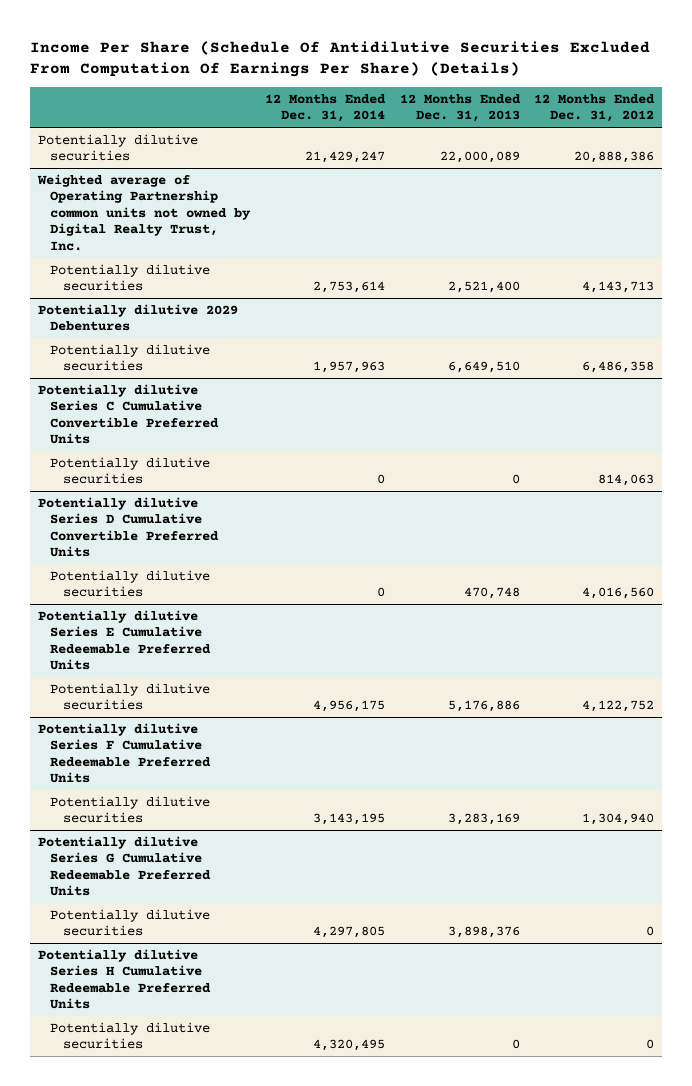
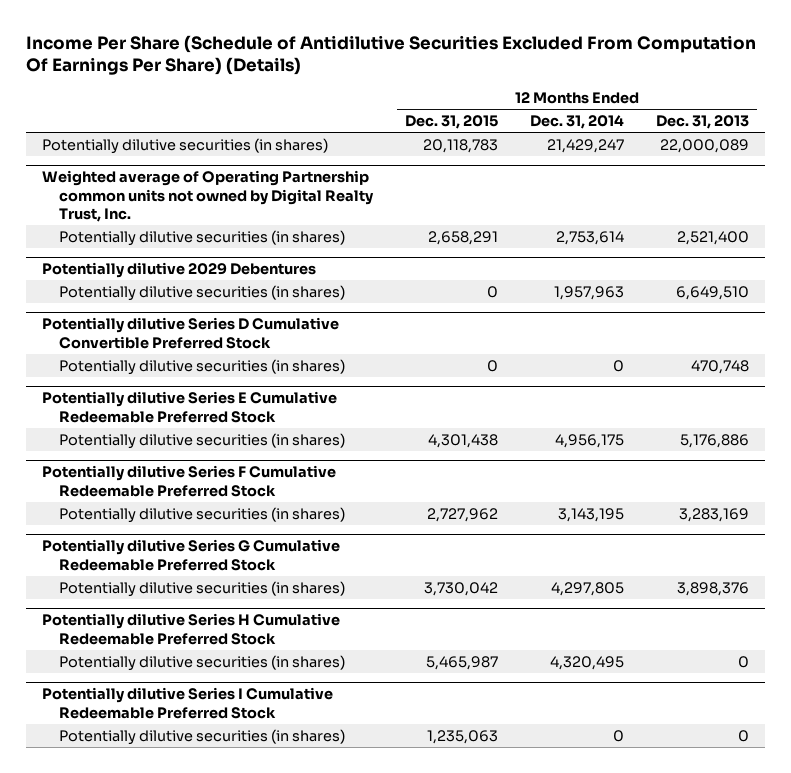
- Income Per Share (Schedule Of Antidilutive Securities Excluded From Computation Of Earnings Per Share) (Details)
+ Income Per Share (Schedule of Antidilutive Securities Excluded From Computation Of Earnings Per Share) (Details)
- | 12 Months Ended Dec. 31, 2014 | 12 Months Ended Dec. 31, 2013 | 12 Months Ended Dec. 31, 2012
+ | 12 Months Ended Dec. 31, 2015 | 12 Months Ended Dec. 31, 2014 | 12 Months Ended Dec. 31, 2013
- Potentially dilutive securities | 21,429,247 | 22,000,089 | 20,888,386
+ Potentially dilutive securities (in shares) | 20,118,783 | 21,429,247 | 22,000,089
@ Weighted average of Operating Partnership common units not owned by Digital Realty Trust, Inc.
- Potentially dilutive securities | 2,753,614 | 2,521,400 | 4,143,713
+ Potentially dilutive securities (in shares) | 2,658,291 | 2,753,614 | 2,521,400
@ Potentially dilutive 2029 Debentures
- Potentially dilutive securities | 1,957,963 | 6,649,510 | 6,486,358
- Potentially dilutive Series C Cumulative Convertible Preferred Units
- Potentially dilutive securities | 0 | 0 | 814,063
- Potentially dilutive Series D Cumulative Convertible Preferred Units
- Potentially dilutive securities | 0 | 470,748 | 4,016,560
- Potentially dilutive Series E Cumulative Redeemable Preferred Units
- Potentially dilutive securities | 4,956,175 | 5,176,886 | 4,122,752
- Potentially dilutive Series F Cumulative Redeemable Preferred Units
- Potentially dilutive securities | 3,143,195 | 3,283,169 | 1,304,940
- Potentially dilutive Series G Cumulative Redeemable Preferred Units
- Potentially dilutive securities | 4,297,805 | 3,898,376 | 0
- Potentially dilutive Series H Cumulative Redeemable Preferred Units
- Potentially dilutive securities | 4,320,495 | 0 | 0
@ Potentially dilutive 2029 Debentures
+ Potentially dilutive securities (in shares) | 0 | 1,957,963 | 6,649,510
+ Potentially dilutive Series D Cumulative Convertible Preferred Stock
+ Potentially dilutive securities (in shares) | 0 | 0 | 470,748
+ Potentially dilutive Series E Cumulative Redeemable Preferred Stock
+ Potentially dilutive securities (in shares) | 4,301,438 | 4,956,175 | 5,176,886
+ Potentially dilutive Series F Cumulative Redeemable Preferred Stock
+ Potentially dilutive securities (in shares) | 2,727,962 | 3,143,195 | 3,283,169
+ Potentially dilutive Series G Cumulative Redeemable Preferred Stock
+ Potentially dilutive securities (in shares) | 3,730,042 | 4,297,805 | 3,898,376
+ Potentially dilutive Series H Cumulative Redeemable Preferred Stock
+ Potentially dilutive securities (in shares) | 5,465,987 | 4,320,495 | 0
+ Potentially dilutive Series I Cumulative Redeemable Preferred Stock
+ Potentially dilutive securities (in shares) | 1,235,063 | 0 | 0

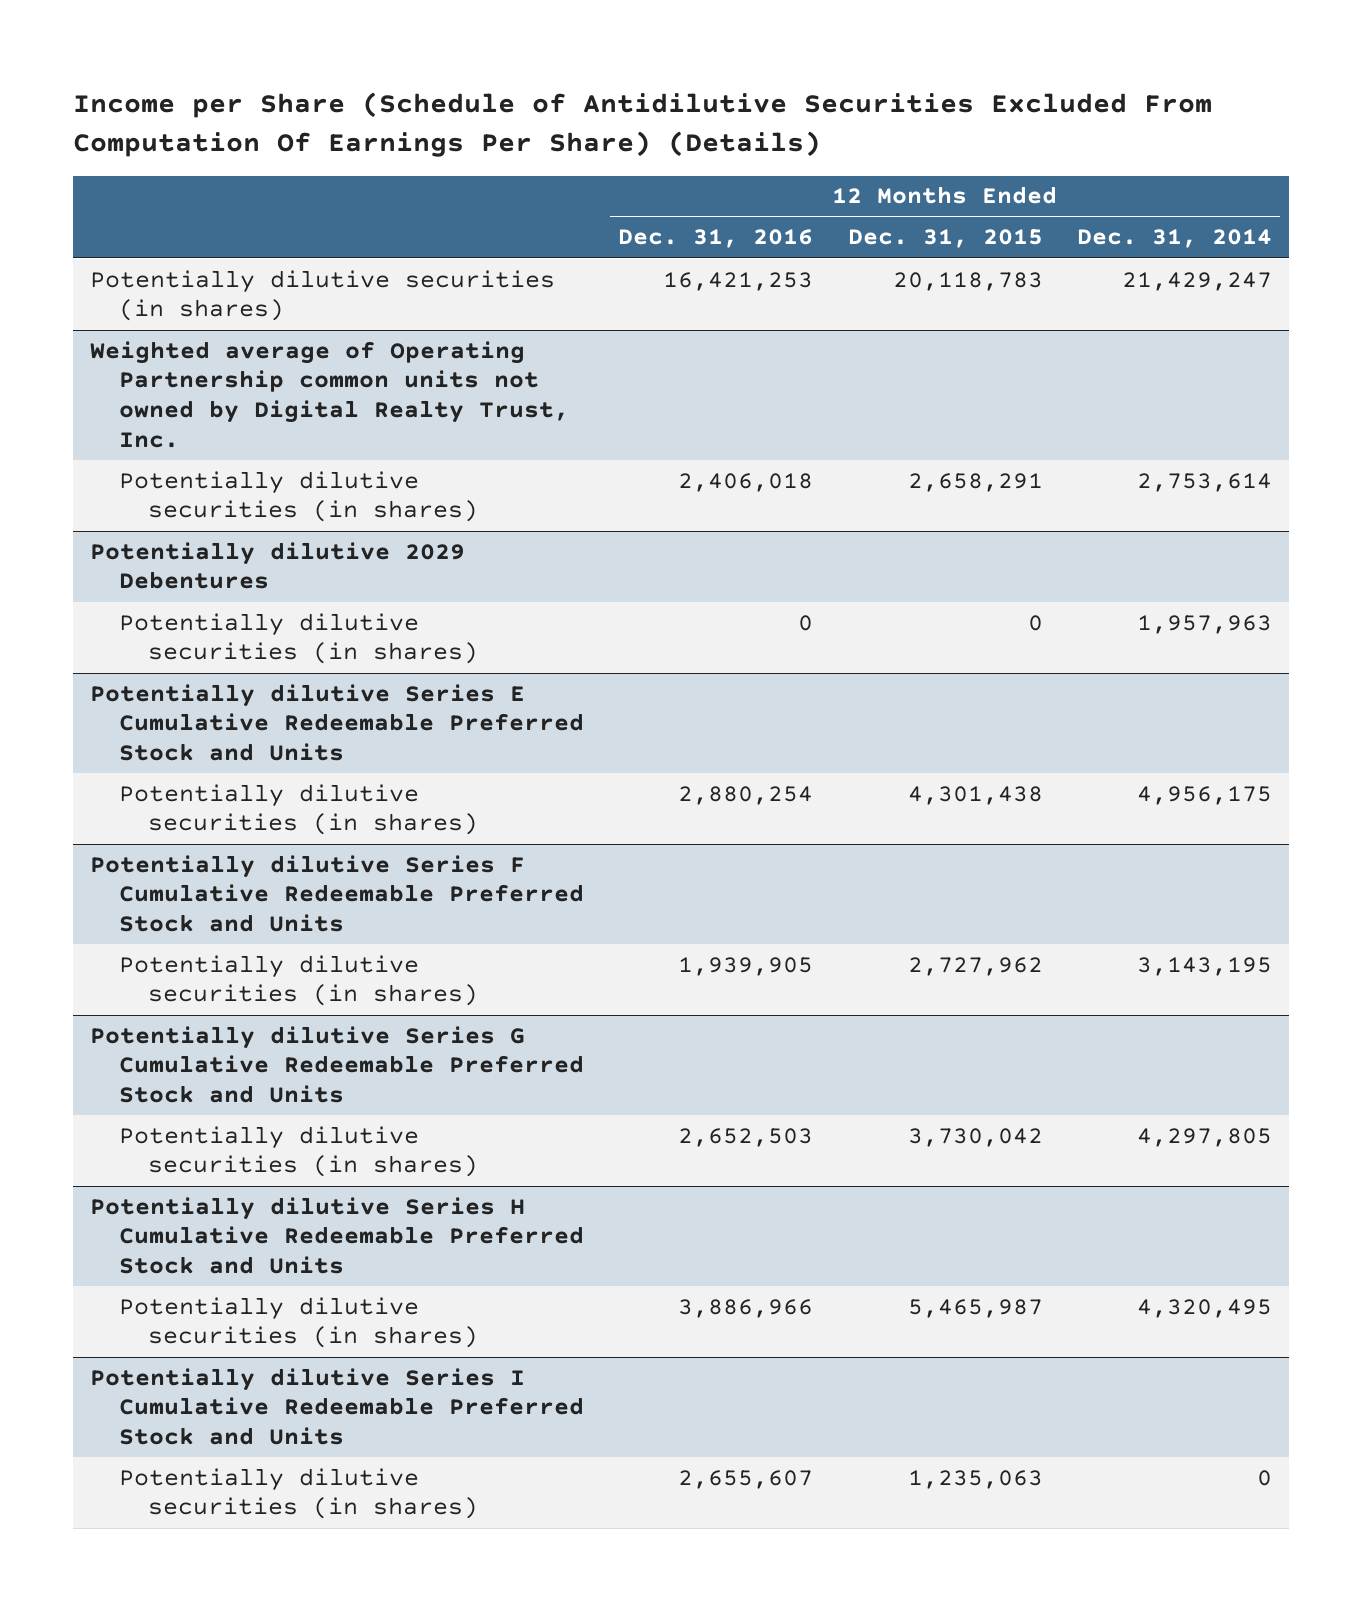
- Income Per Share (Schedule of Antidilutive Securities Excluded From Computation Of Earnings Per Share) (Details)
+ Income per Share (Schedule of Antidilutive Securities Excluded From Computation Of Earnings Per Share) (Details)
- | 12 Months Ended Dec. 31, 2015 | 12 Months Ended Dec. 31, 2014 | 12 Months Ended Dec. 31, 2013
+ | 12 Months Ended Dec. 31, 2016 | 12 Months Ended Dec. 31, 2015 | 12 Months Ended Dec. 31, 2014
- Potentially dilutive Series D Cumulative Convertible Preferred Stock
- Potentially dilutive securities (in shares) | 0 | 0 | 470,748
- Potentially dilutive Series E Cumulative Redeemable Preferred Stock
+ Potentially dilutive Series E Cumulative Redeemable Preferred Stock and Units
- Potentially dilutive Series F Cumulative Redeemable Preferred Stock
+ Potentially dilutive Series F Cumulative Redeemable Preferred Stock and Units
- Potentially dilutive Series G Cumulative Redeemable Preferred Stock
+ Potentially dilutive Series G Cumulative Redeemable Preferred Stock and Units
- Potentially dilutive Series H Cumulative Redeemable Preferred Stock
+ Potentially dilutive Series H Cumulative Redeemable Preferred Stock and Units
- Potentially dilutive Series I Cumulative Redeemable Preferred Stock
+ Potentially dilutive Series I Cumulative Redeemable Preferred Stock and Units

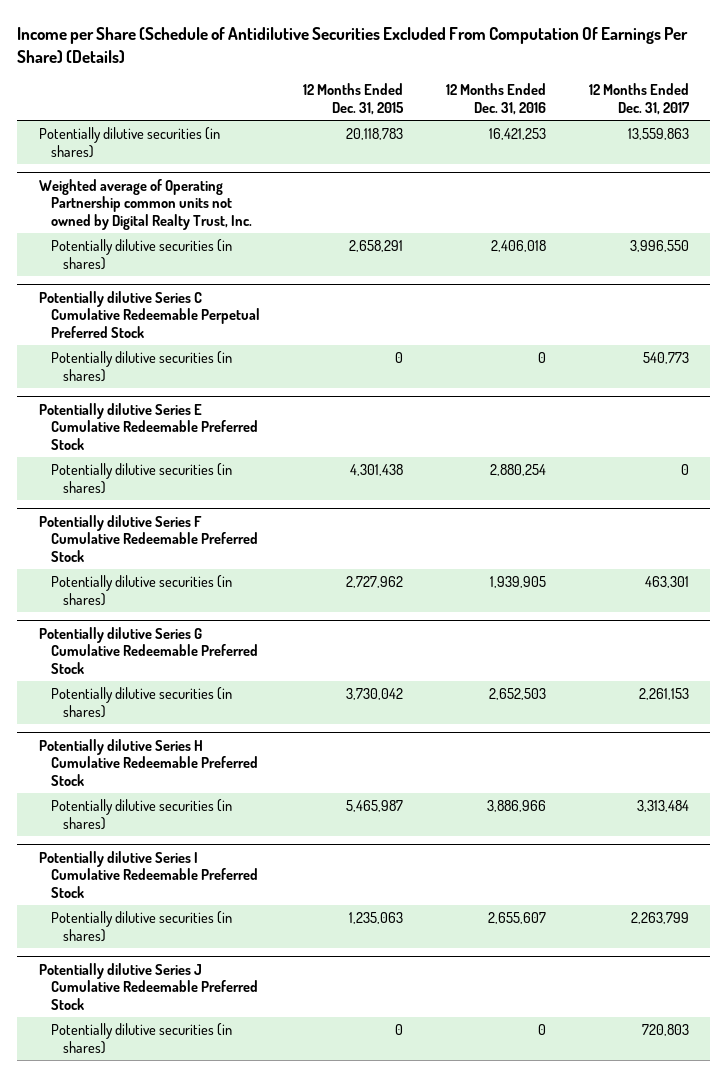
- | 12 Months Ended Dec. 31, 2016 | 12 Months Ended Dec. 31, 2015 | 12 Months Ended Dec. 31, 2014
+ | 12 Months Ended Dec. 31, 2015 | 12 Months Ended Dec. 31, 2016 | 12 Months Ended Dec. 31, 2017
- Potentially dilutive 2029 Debentures
+ Potentially dilutive Series C Cumulative Redeemable Perpetual Preferred Stock
- Potentially dilutive Series E Cumulative Redeemable Preferred Stock and Units
+ Potentially dilutive Series E Cumulative Redeemable Preferred Stock
- Potentially dilutive Series F Cumulative Redeemable Preferred Stock and Units
+ Potentially dilutive Series F Cumulative Redeemable Preferred Stock
- Potentially dilutive Series G Cumulative Redeemable Preferred Stock and Units
+ Potentially dilutive Series G Cumulative Redeemable Preferred Stock
- Potentially dilutive Series H Cumulative Redeemable Preferred Stock and Units
+ Potentially dilutive Series H Cumulative Redeemable Preferred Stock
- Potentially dilutive Series I Cumulative Redeemable Preferred Stock and Units
+ Potentially dilutive Series I Cumulative Redeemable Preferred Stock
+ Potentially dilutive Series J Cumulative Redeemable Preferred Stock
+ Potentially dilutive securities (in shares) | 0 | 0 | 720,803

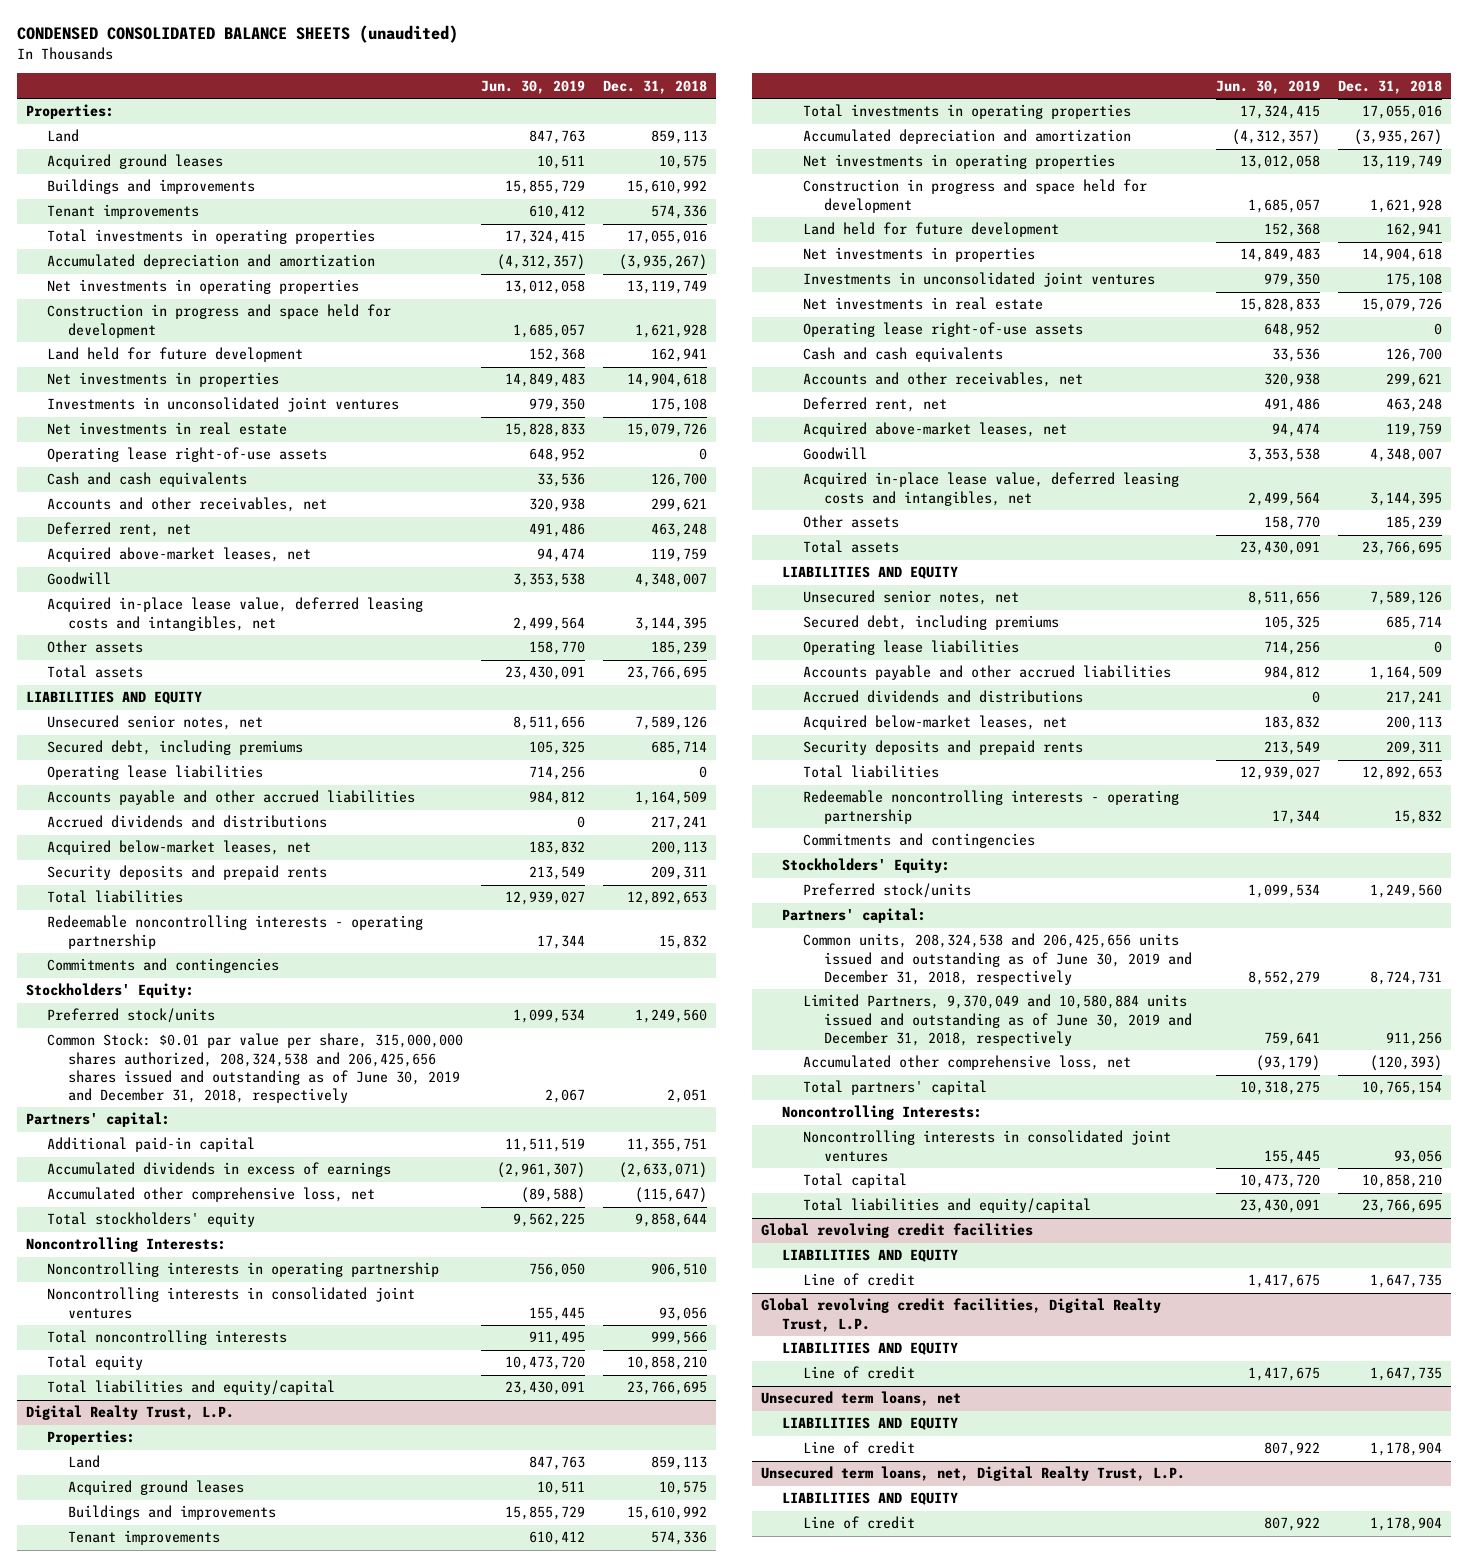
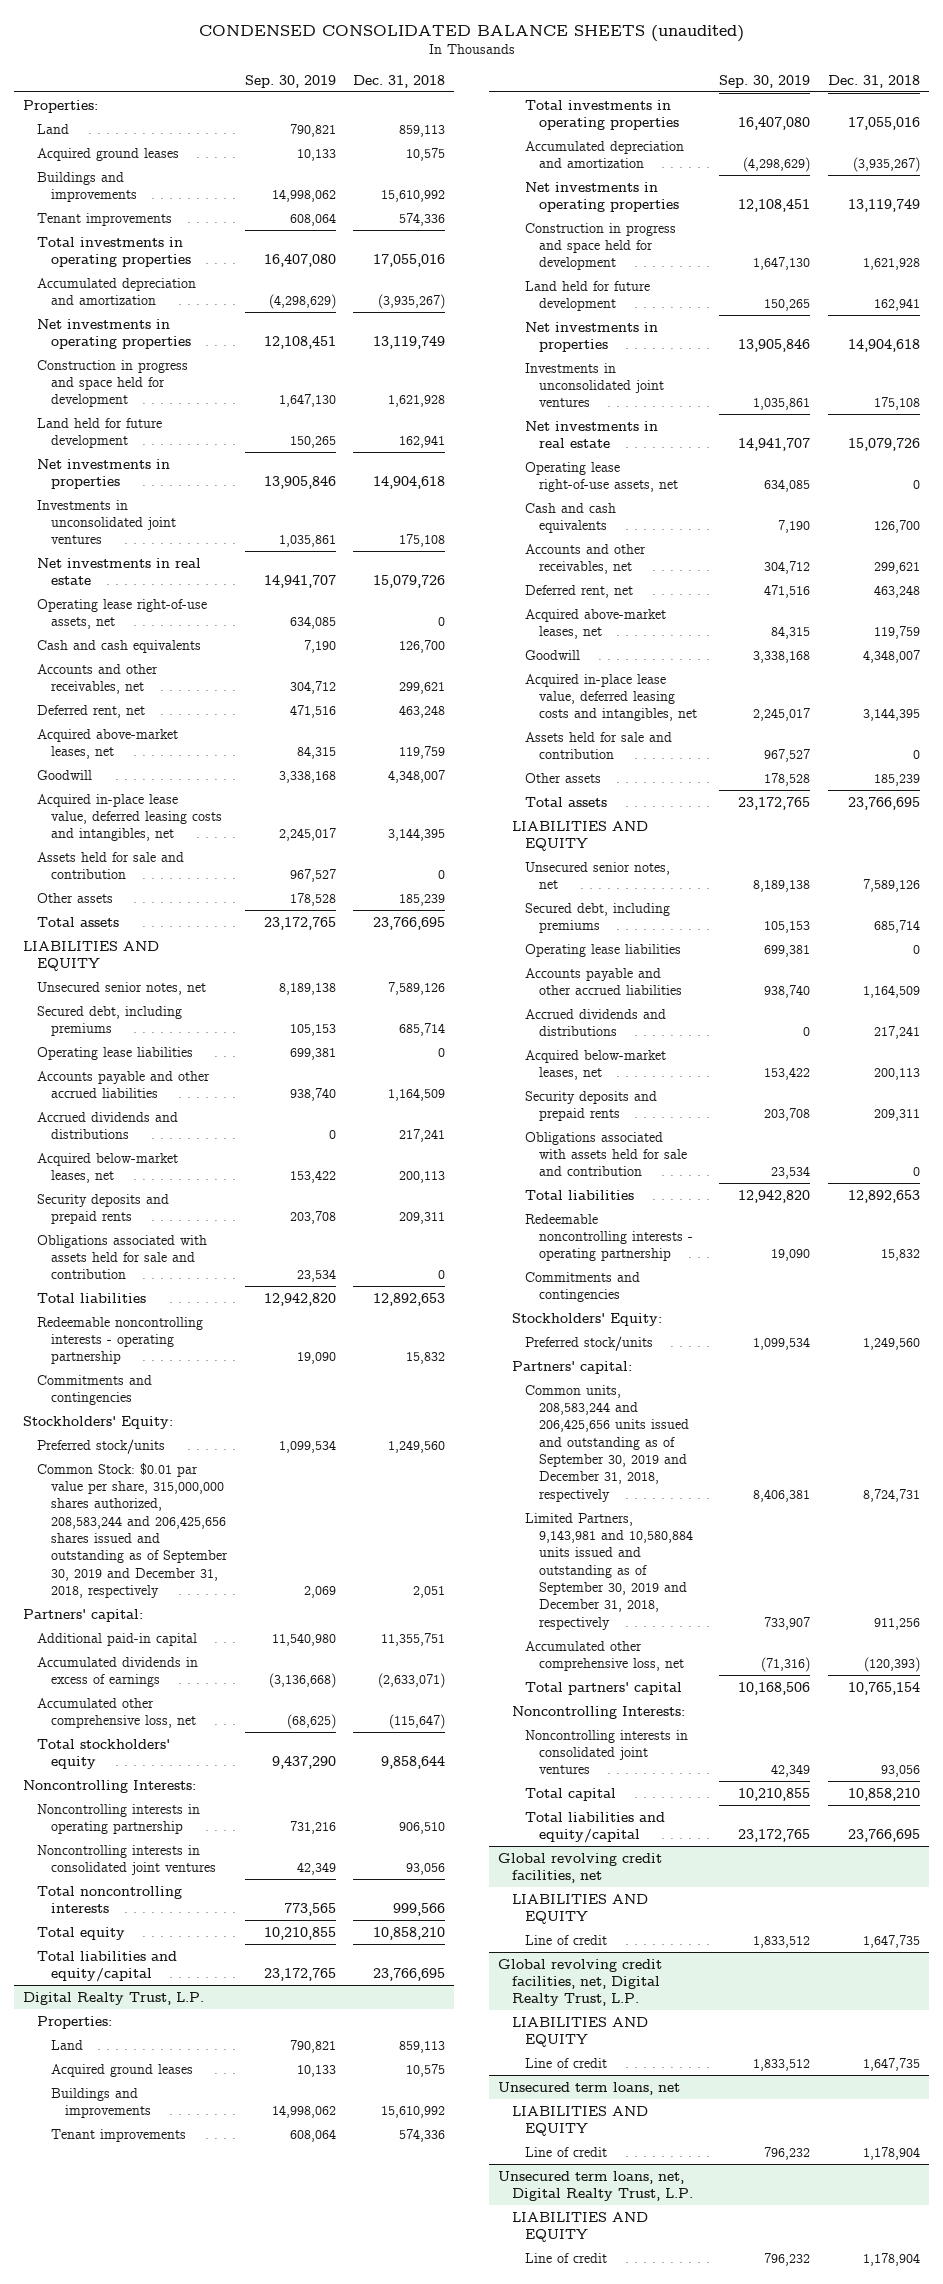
- | Jun. 30, 2019 | Dec. 31, 2018
+ | Sep. 30, 2019 | Dec. 31, 2018
- Operating lease right-of-use assets | 648,952 | 0
+ Operating lease right-of-use assets, net | 634,085 | 0
+ Assets held for sale and contribution | 967,527 | 0
+ Obligations associated with assets held for sale and contribution | 23,534 | 0
- Common Stock: $0.01 par value per share, 315,000,000 shares authorized, 208,324,538 and 206,425,656 shares issued and outstanding as of June 30, 2019 and December 31, 2018, respectively | 2,067 | 2,051
+ Common Stock: $0.01 par value per share, 315,000,000 shares authorized, 208,583,244 and 206,425,656 shares issued and outstanding as of September 30, 2019 and December 31, 2018, respectively | 2,069 | 2,051
@ Digital Realty Trust, L.P.
- Operating lease right-of-use assets | 648,952 | 0
+ Operating lease right-of-use assets, net | 634,085 | 0
+ Assets held for sale and contribution | 967,527 | 0
+ Obligations associated with assets held for sale and contribution | 23,534 | 0
- Common units, 208,324,538 and 206,425,656 units issued and outstanding as of June 30, 2019 and December 31, 2018, respectively | 8,552,279 | 8,724,731
- Limited Partners, 9,370,049 and 10,580,884 units issued and outstanding as of June 30, 2019 and December 31, 2018, respectively | 759,641 | 911,256
+ Common units, 208,583,244 and 206,425,656 units issued and outstanding as of September 30, 2019 and December 31, 2018, respectively | 8,406,381 | 8,724,731
+ Limited Partners, 9,143,981 and 10,580,884 units issued and outstanding as of September 30, 2019 and December 31, 2018, respectively | 733,907 | 911,256
- Global revolving credit facilities
+ Global revolving credit facilities, net
- Global revolving credit facilities, Digital Realty Trust, L.P.
+ Global revolving credit facilities, net, Digital Realty Trust, L.P.

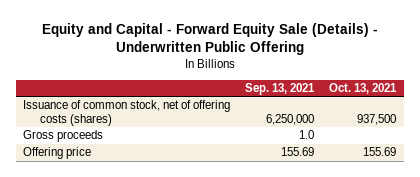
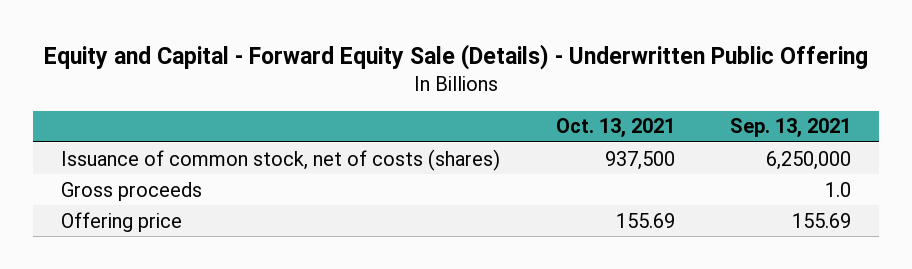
- | Sep. 13, 2021 | Oct. 13, 2021
+ | Oct. 13, 2021 | Sep. 13, 2021
- Issuance of common stock, net of offering costs (shares) | 6,250,000 | 937,500
+ Issuance of common stock, net of costs (shares) | 937,500 | 6,250,000

